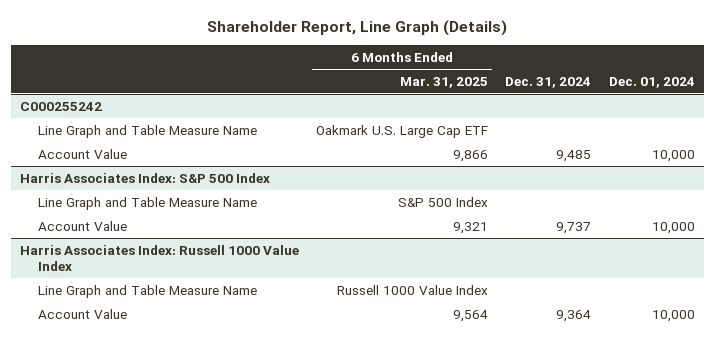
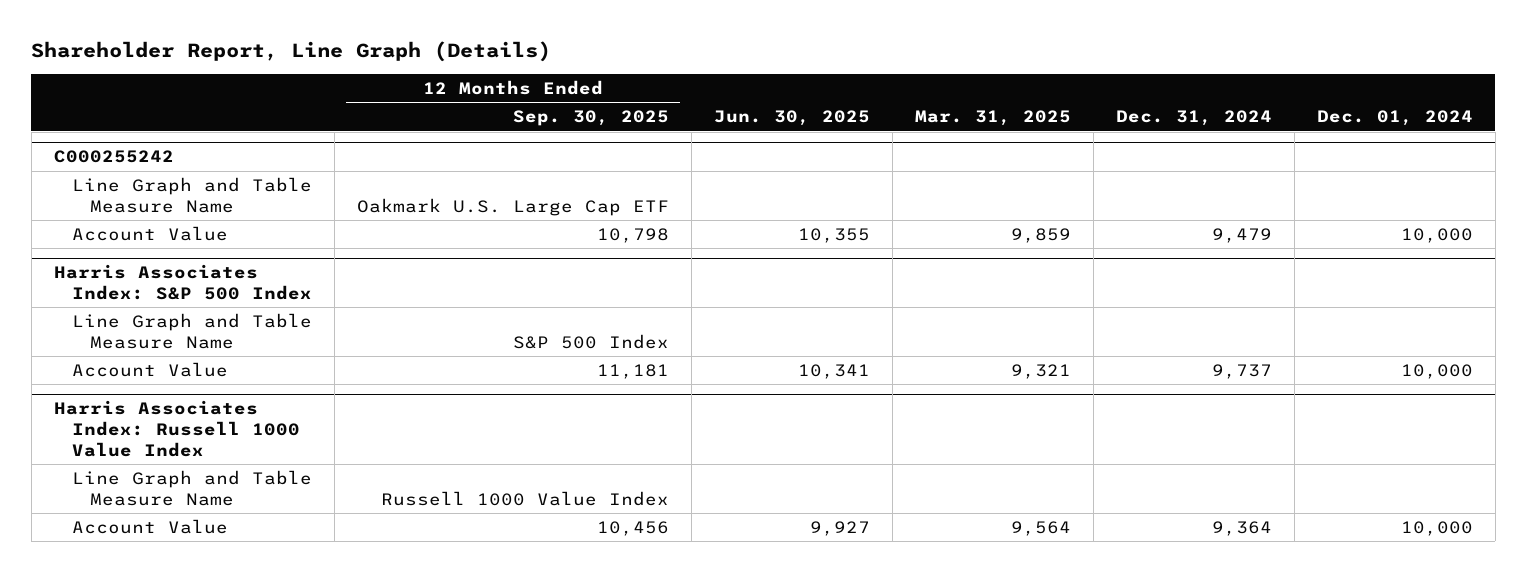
- | 6 Months Ended Mar. 31, 2025 | Dec. 31, 2024 | Dec. 01, 2024
+ | 12 Months Ended Sep. 30, 2025 | Jun. 30, 2025 | Mar. 31, 2025 | Dec. 31, 2024 | Dec. 01, 2024
@ C000255242
- Account Value | 9,866 | 9,485 | 10,000
+ Account Value | 10,798 | 10,355 | 9,859 | 9,479 | 10,000

